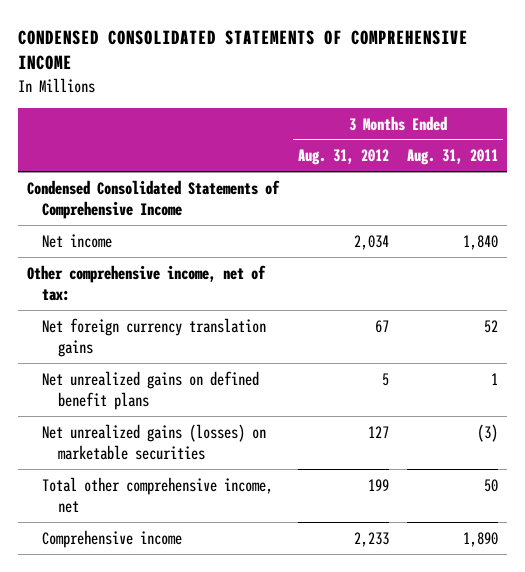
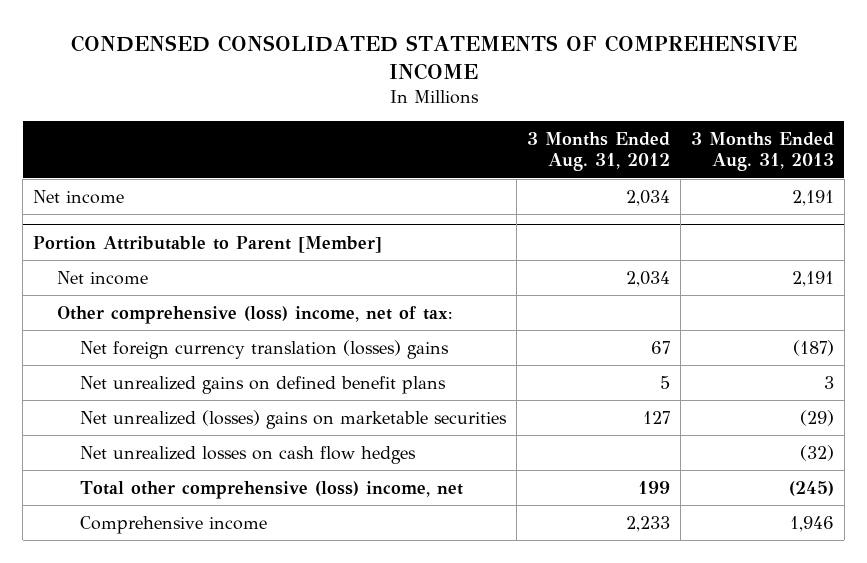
- | 3 Months Ended Aug. 31, 2012 | 3 Months Ended Aug. 31, 2011
+ | 3 Months Ended Aug. 31, 2012 | 3 Months Ended Aug. 31, 2013
- Condensed Consolidated Statements of Comprehensive Income
- Other comprehensive income, net of tax:
- Net foreign currency translation gains | 67 | 52
+ Portion Attributable to Parent [Member]
+ Net income | 2,034 | 2,191
+ Other comprehensive (loss) income, net of tax:
+ Net foreign currency translation (losses) gains | 67 | (187)
- Net unrealized gains (losses) on marketable securities | 127 | (3)
- Total other comprehensive income, net | 199 | 50
+ Net unrealized (losses) gains on marketable securities | 127 | (29)
+ Net unrealized losses on cash flow hedges | | (32)
+ Total other comprehensive (loss) income, net | 199 | (245)

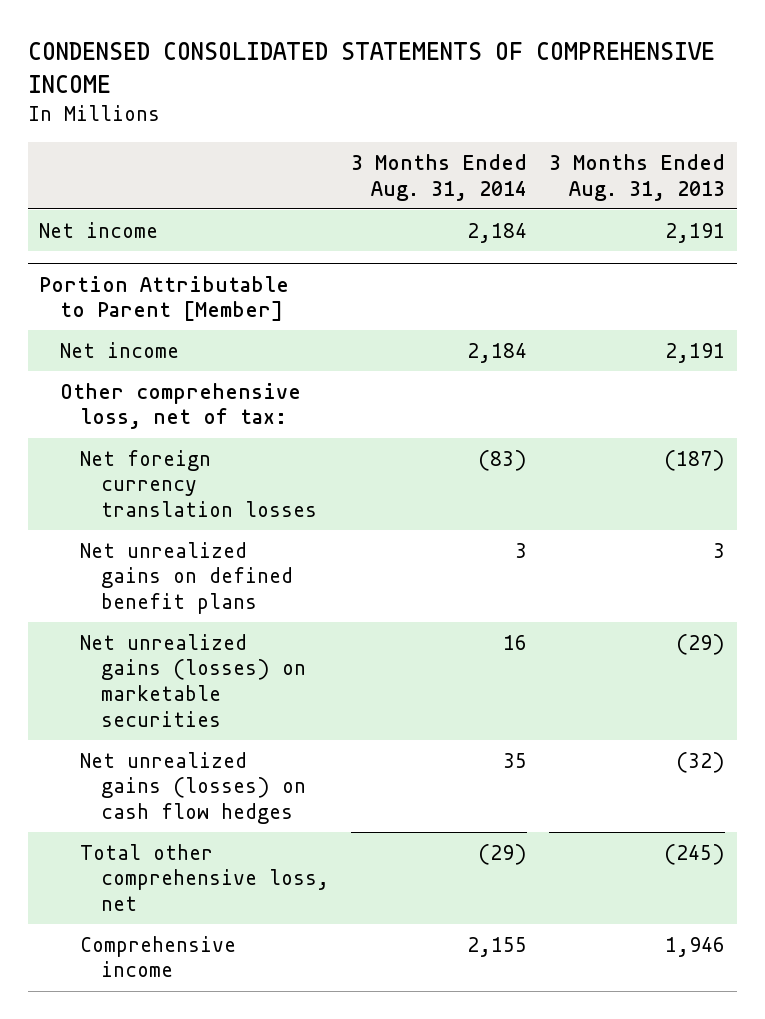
- | 3 Months Ended Aug. 31, 2012 | 3 Months Ended Aug. 31, 2013
+ | 3 Months Ended Aug. 31, 2014 | 3 Months Ended Aug. 31, 2013
@ Portion Attributable to Parent [Member]
- Other comprehensive (loss) income, net of tax:
- Net foreign currency translation (losses) gains | 67 | (187)
+ Other comprehensive loss, net of tax:
+ Net foreign currency translation losses | (83) | (187)
- Net unrealized (losses) gains on marketable securities | 127 | (29)
- Net unrealized losses on cash flow hedges | | (32)
- Total other comprehensive (loss) income, net | 199 | (245)
+ Net unrealized gains (losses) on marketable securities | 16 | (29)
+ Net unrealized gains (losses) on cash flow hedges | 35 | (32)
+ Total other comprehensive loss, net | (29) | (245)

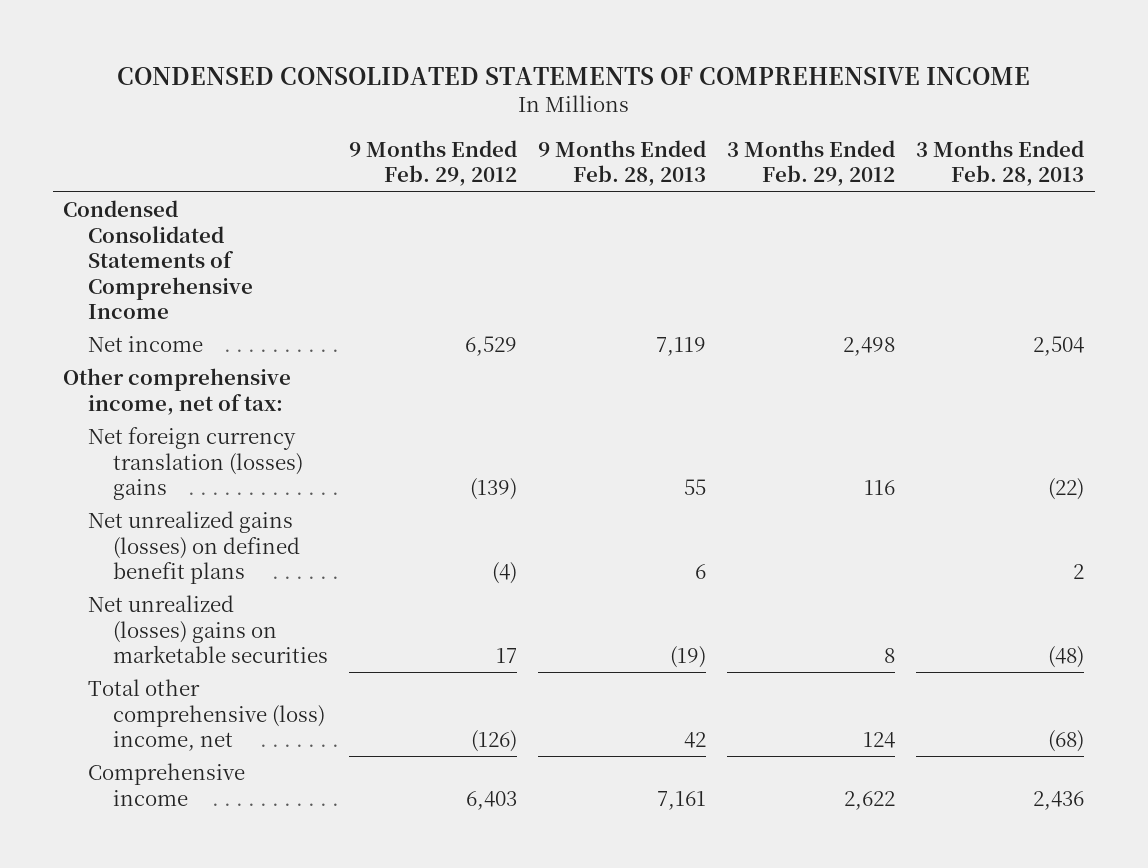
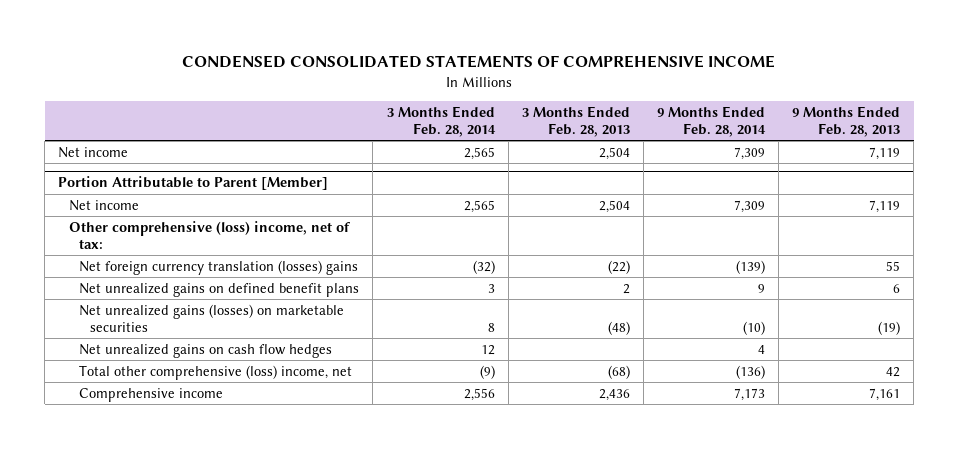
- | 9 Months Ended Feb. 29, 2012 | 9 Months Ended Feb. 28, 2013 | 3 Months Ended Feb. 29, 2012 | 3 Months Ended Feb. 28, 2013
+ | 3 Months Ended Feb. 28, 2014 | 3 Months Ended Feb. 28, 2013 | 9 Months Ended Feb. 28, 2014 | 9 Months Ended Feb. 28, 2013
- Condensed Consolidated Statements of Comprehensive Income
- Other comprehensive income, net of tax:
+ Portion Attributable to Parent [Member]
+ Net income | 2,565 | 2,504 | 7,309 | 7,119
+ Other comprehensive (loss) income, net of tax:
- Net unrealized gains (losses) on defined benefit plans | (4) | 6 | | 2
- Net unrealized (losses) gains on marketable securities | 17 | (19) | 8 | (48)
+ Net unrealized gains on defined benefit plans | 3 | 2 | 9 | 6
+ Net unrealized gains (losses) on marketable securities | 8 | (48) | (10) | (19)
+ Net unrealized gains on cash flow hedges | 12 | | 4 |

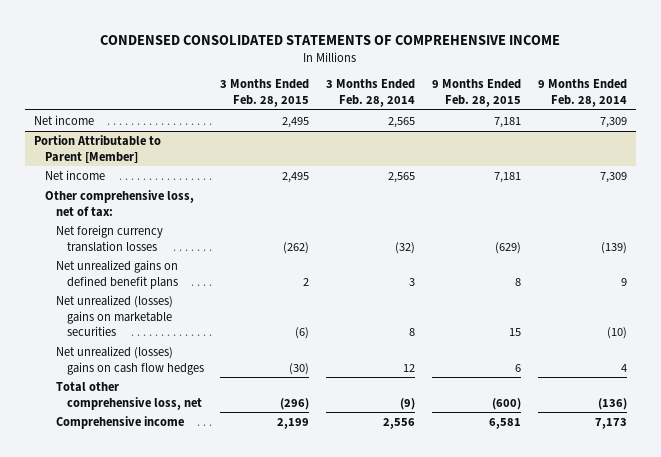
- | 3 Months Ended Feb. 28, 2014 | 3 Months Ended Feb. 28, 2013 | 9 Months Ended Feb. 28, 2014 | 9 Months Ended Feb. 28, 2013
+ | 3 Months Ended Feb. 28, 2015 | 3 Months Ended Feb. 28, 2014 | 9 Months Ended Feb. 28, 2015 | 9 Months Ended Feb. 28, 2014
@ Portion Attributable to Parent [Member]
- Other comprehensive (loss) income, net of tax:
- Net foreign currency translation (losses) gains | (32) | (22) | (139) | 55
+ Other comprehensive loss, net of tax:
+ Net foreign currency translation losses | (262) | (32) | (629) | (139)
- Net unrealized gains (losses) on marketable securities | 8 | (48) | (10) | (19)
- Net unrealized gains on cash flow hedges | 12 | | 4 |
- Total other comprehensive (loss) income, net | (9) | (68) | (136) | 42
+ Net unrealized (losses) gains on marketable securities | (6) | 8 | 15 | (10)
+ Net unrealized (losses) gains on cash flow hedges | (30) | 12 | 6 | 4
+ Total other comprehensive loss, net | (296) | (9) | (600) | (136)

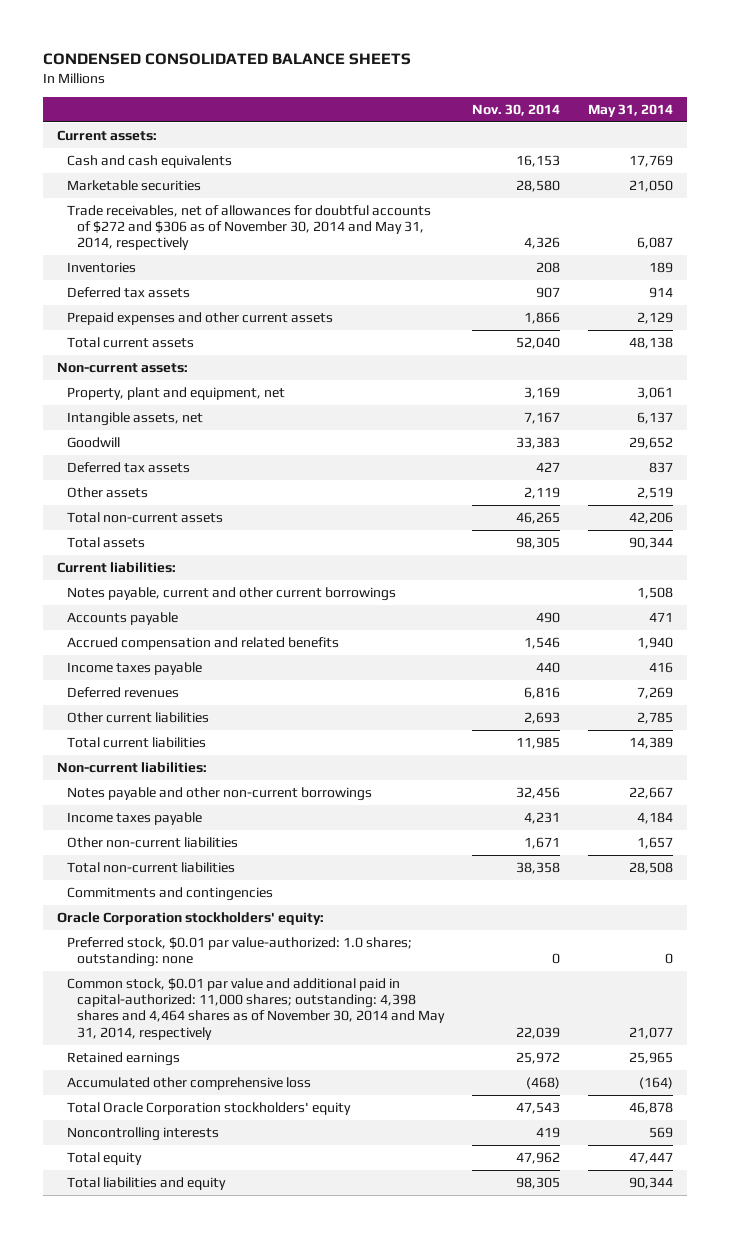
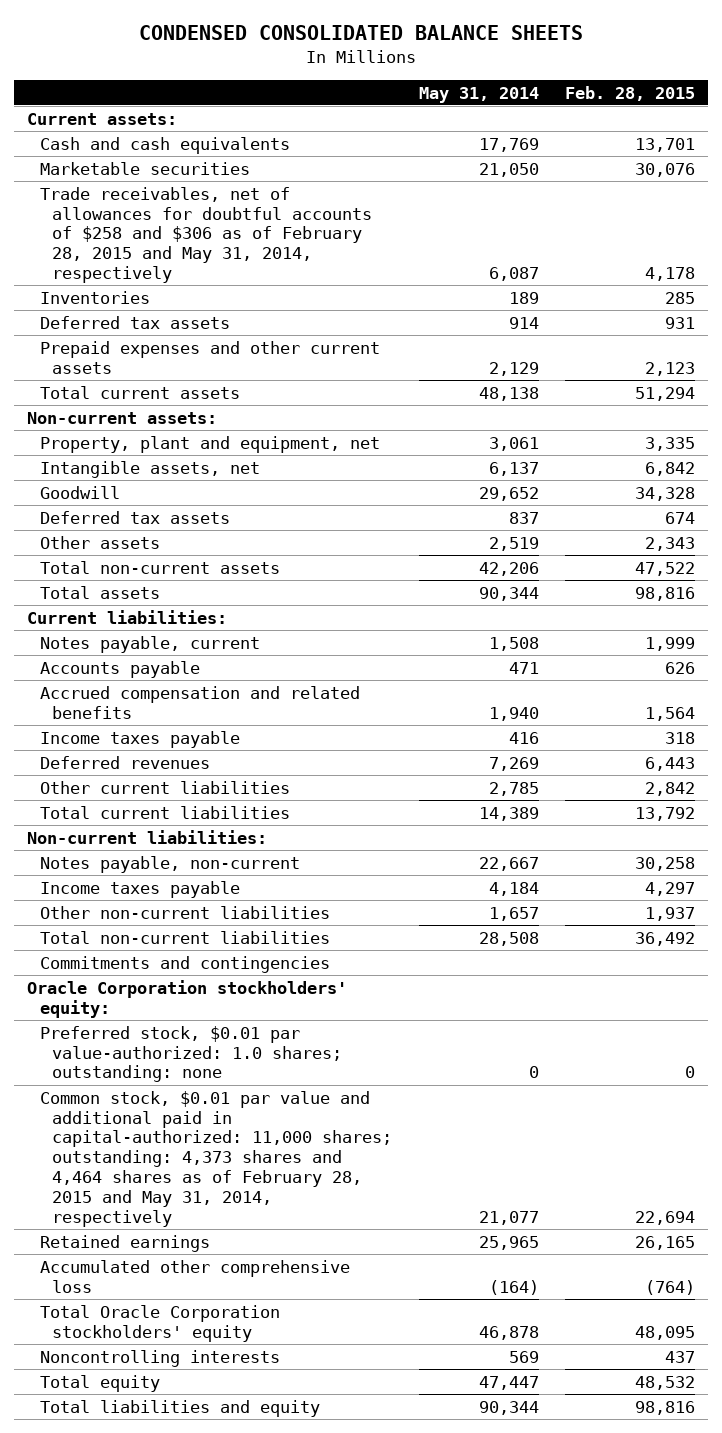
- | Nov. 30, 2014 | May 31, 2014
+ | May 31, 2014 | Feb. 28, 2015
- Trade receivables, net of allowances for doubtful accounts of $272 and $306 as of November 30, 2014 and May 31, 2014, respectively | 4,326 | 6,087
+ Trade receivables, net of allowances for doubtful accounts of $258 and $306 as of February 28, 2015 and May 31, 2014, respectively | 6,087 | 4,178
- Notes payable, current and other current borrowings | | 1,508
+ Notes payable, current | 1,508 | 1,999
- Notes payable and other non-current borrowings | 32,456 | 22,667
+ Notes payable, non-current | 22,667 | 30,258
- Common stock, $0.01 par value and additional paid in capital-authorized: 11,000 shares; outstanding: 4,398 shares and 4,464 shares as of November 30, 2014 and May 31, 2014, respectively | 22,039 | 21,077
+ Common stock, $0.01 par value and additional paid in capital-authorized: 11,000 shares; outstanding: 4,373 shares and 4,464 shares as of February 28, 2015 and May 31, 2014, respectively | 21,077 | 22,694

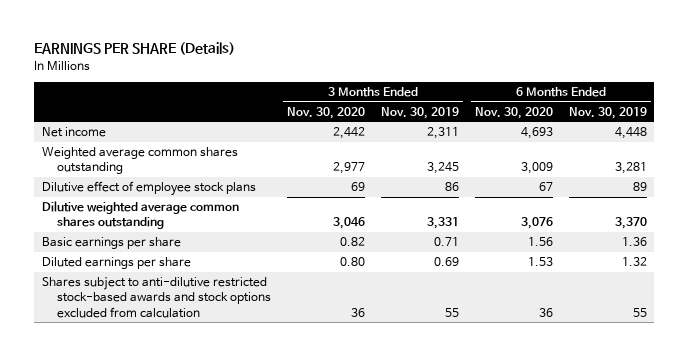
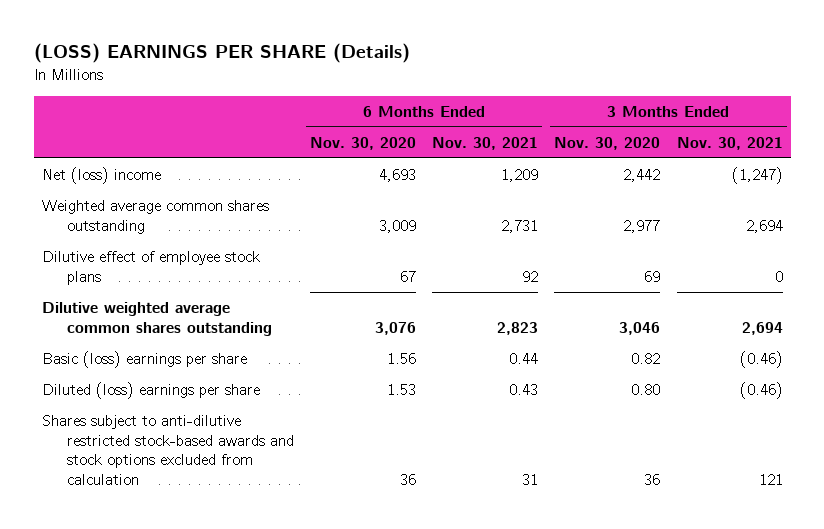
- EARNINGS PER SHARE (Details)
+ (LOSS) EARNINGS PER SHARE (Details)
- | 3 Months Ended Nov. 30, 2020 | 3 Months Ended Nov. 30, 2019 | 6 Months Ended Nov. 30, 2020 | 6 Months Ended Nov. 30, 2019
+ | 6 Months Ended Nov. 30, 2020 | 6 Months Ended Nov. 30, 2021 | 3 Months Ended Nov. 30, 2020 | 3 Months Ended Nov. 30, 2021
- Net income | 2,442 | 2,311 | 4,693 | 4,448
+ Net (loss) income | 4,693 | 1,209 | 2,442 | (1,247)
- Basic earnings per share | 0.82 | 0.71 | 1.56 | 1.36
- Diluted earnings per share | 0.80 | 0.69 | 1.53 | 1.32
+ Basic (loss) earnings per share | 1.56 | 0.44 | 0.82 | (0.46)
+ Diluted (loss) earnings per share | 1.53 | 0.43 | 0.80 | (0.46)

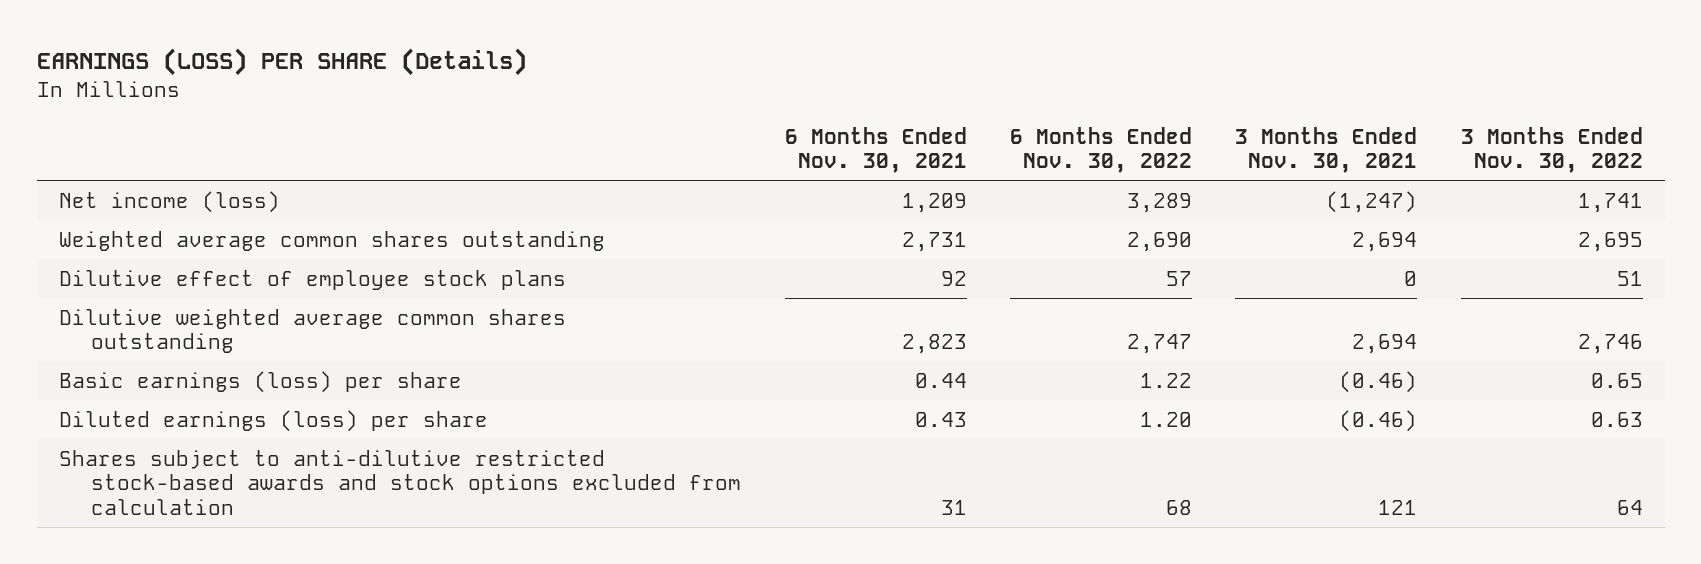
- (LOSS) EARNINGS PER SHARE (Details)
+ EARNINGS (LOSS) PER SHARE (Details)
- | 6 Months Ended Nov. 30, 2020 | 6 Months Ended Nov. 30, 2021 | 3 Months Ended Nov. 30, 2020 | 3 Months Ended Nov. 30, 2021
+ | 6 Months Ended Nov. 30, 2021 | 6 Months Ended Nov. 30, 2022 | 3 Months Ended Nov. 30, 2021 | 3 Months Ended Nov. 30, 2022
- Net (loss) income | 4,693 | 1,209 | 2,442 | (1,247)
+ Net income (loss) | 1,209 | 3,289 | (1,247) | 1,741
- Basic (loss) earnings per share | 1.56 | 0.44 | 0.82 | (0.46)
- Diluted (loss) earnings per share | 1.53 | 0.43 | 0.80 | (0.46)
+ Basic earnings (loss) per share | 0.44 | 1.22 | (0.46) | 0.65
+ Diluted earnings (loss) per share | 0.43 | 1.20 | (0.46) | 0.63

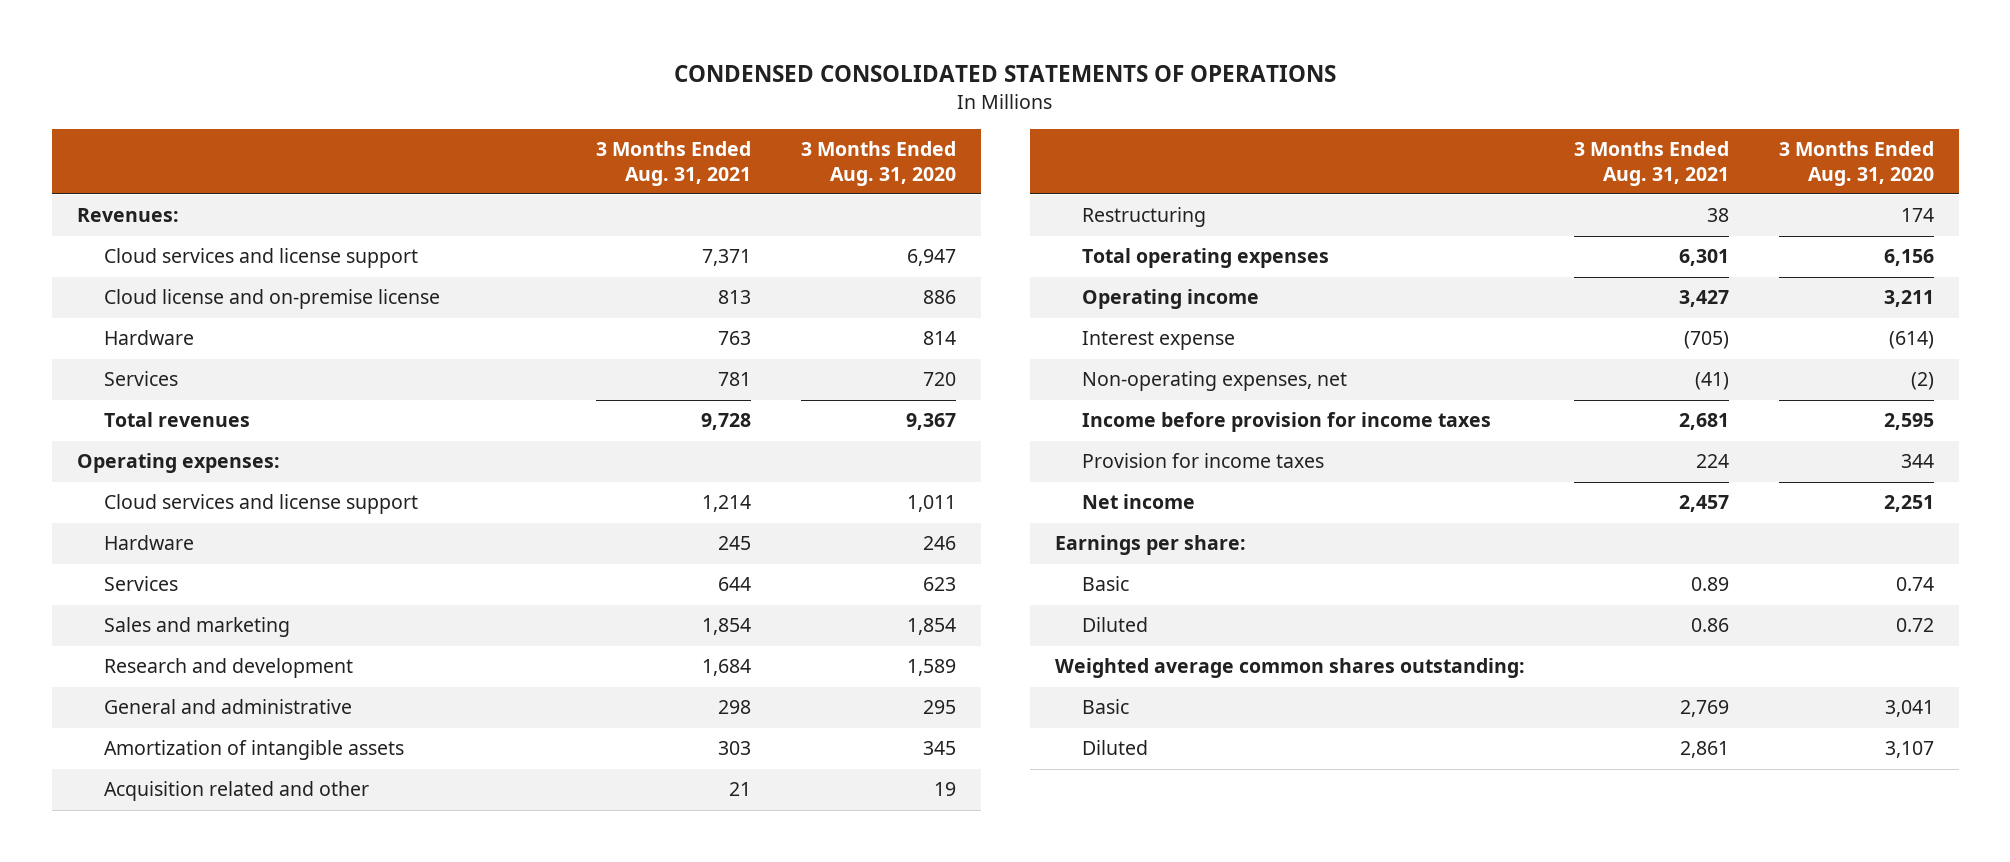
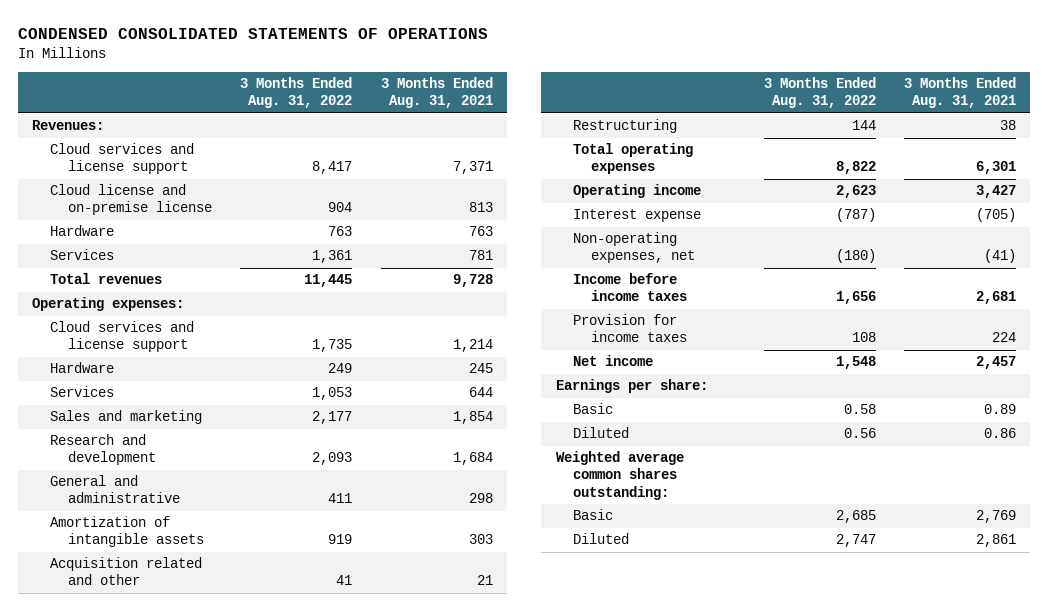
- | 3 Months Ended Aug. 31, 2021 | 3 Months Ended Aug. 31, 2020
+ | 3 Months Ended Aug. 31, 2022 | 3 Months Ended Aug. 31, 2021
- Income before provision for income taxes | 2,681 | 2,595
+ Income before income taxes | 1,656 | 2,681

